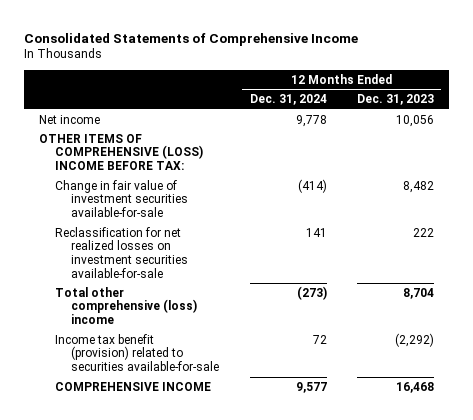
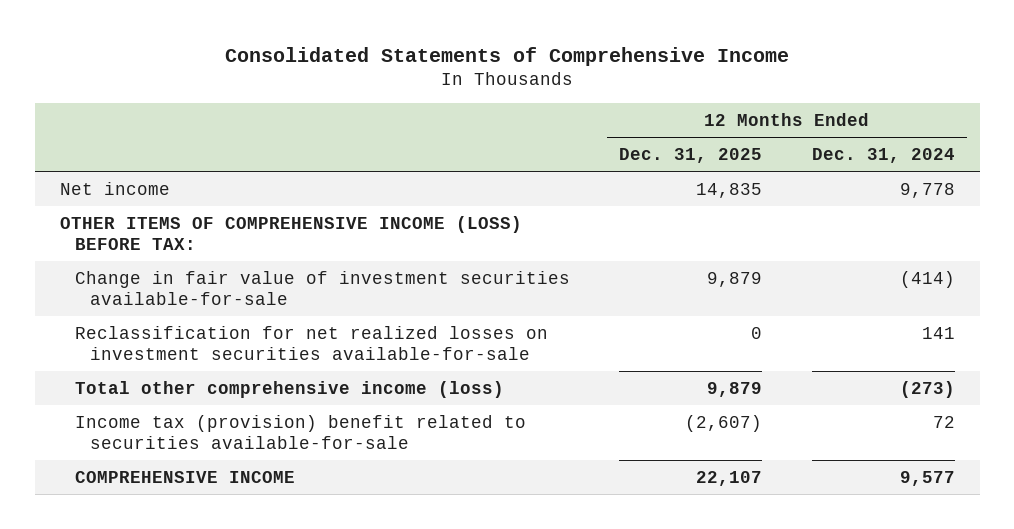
- | 12 Months Ended Dec. 31, 2024 | 12 Months Ended Dec. 31, 2023
+ | 12 Months Ended Dec. 31, 2025 | 12 Months Ended Dec. 31, 2024
- OTHER ITEMS OF COMPREHENSIVE (LOSS) INCOME BEFORE TAX:
+ OTHER ITEMS OF COMPREHENSIVE INCOME (LOSS) BEFORE TAX:
- Total other comprehensive (loss) income | (273) | 8,704
- Income tax benefit (provision) related to securities available-for-sale | 72 | (2,292)
+ Total other comprehensive income (loss) | 9,879 | (273)
+ Income tax (provision) benefit related to securities available-for-sale | (2,607) | 72

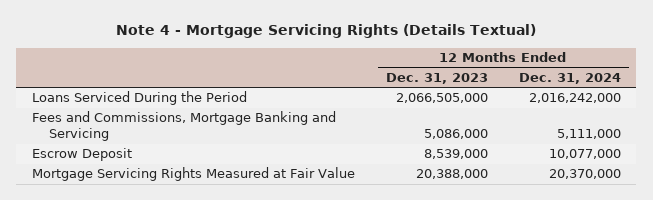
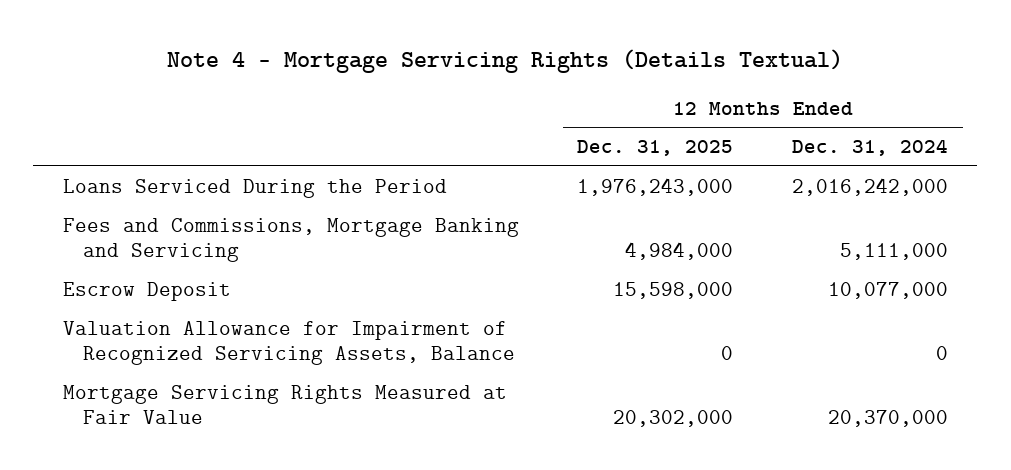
- | 12 Months Ended Dec. 31, 2023 | 12 Months Ended Dec. 31, 2024
+ | 12 Months Ended Dec. 31, 2025 | 12 Months Ended Dec. 31, 2024
+ Valuation Allowance for Impairment of Recognized Servicing Assets, Balance | 0 | 0

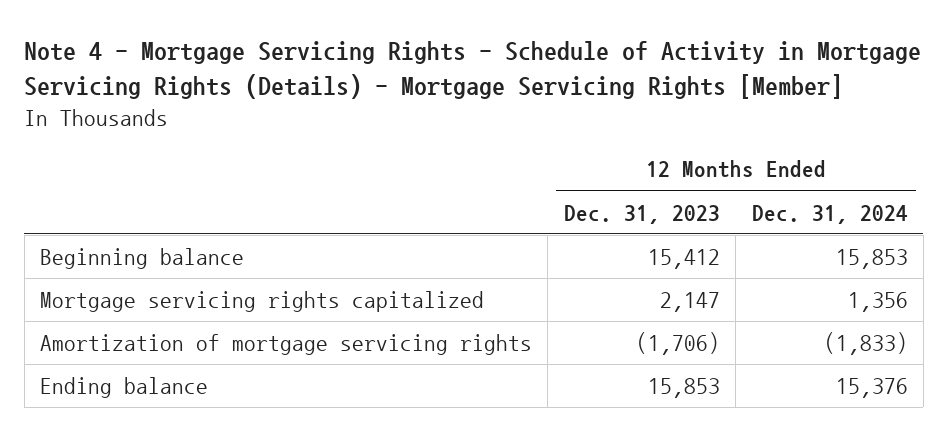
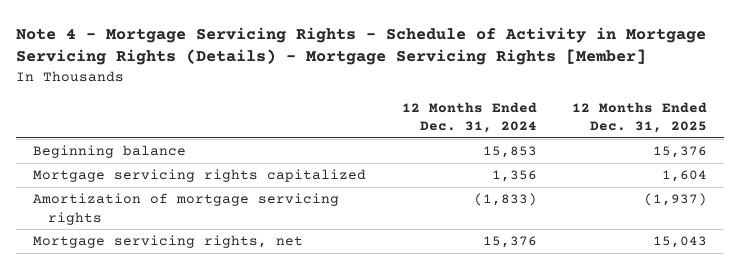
- | 12 Months Ended Dec. 31, 2023 | 12 Months Ended Dec. 31, 2024
+ | 12 Months Ended Dec. 31, 2024 | 12 Months Ended Dec. 31, 2025
- Ending balance | 15,853 | 15,376
+ Mortgage servicing rights, net | 15,376 | 15,043

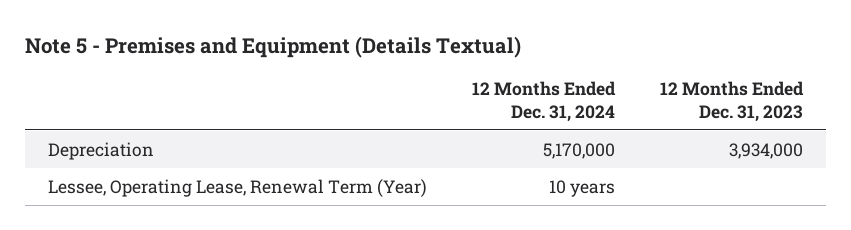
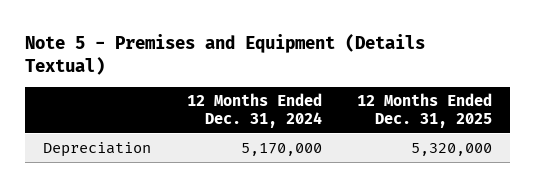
- | 12 Months Ended Dec. 31, 2024 | 12 Months Ended Dec. 31, 2023
+ | 12 Months Ended Dec. 31, 2024 | 12 Months Ended Dec. 31, 2025
- Lessee, Operating Lease, Renewal Term (Year) | 10 years |

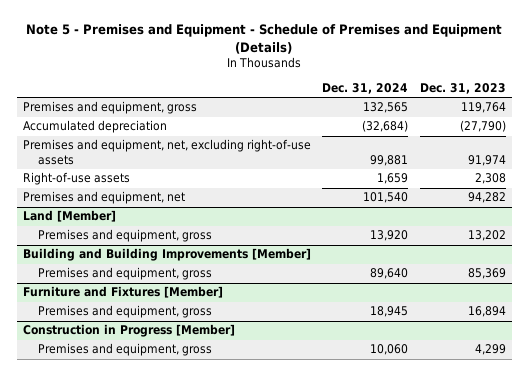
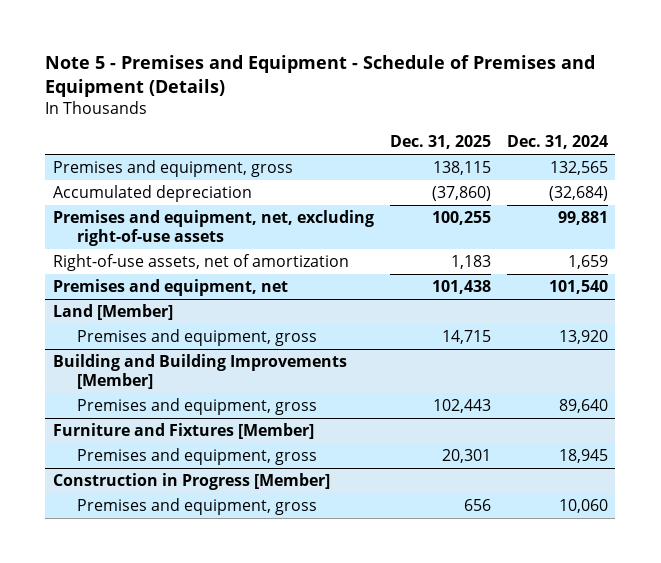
- | Dec. 31, 2024 | Dec. 31, 2023
+ | Dec. 31, 2025 | Dec. 31, 2024
- Right-of-use assets | 1,659 | 2,308
+ Right-of-use assets, net of amortization | 1,183 | 1,659

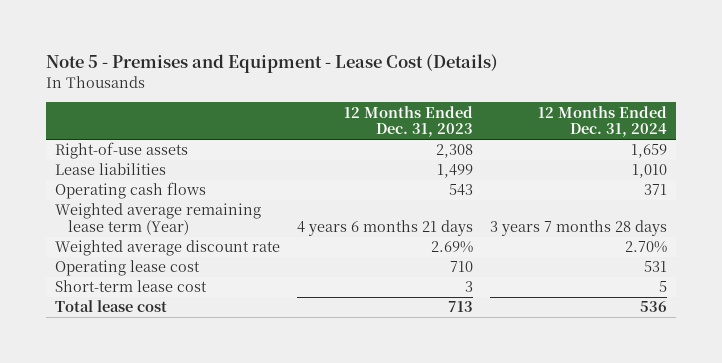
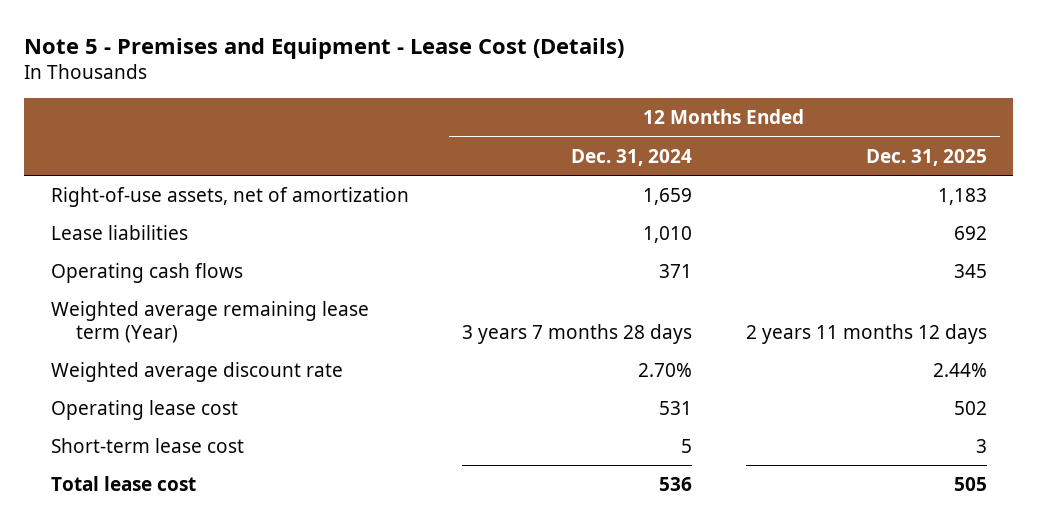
- | 12 Months Ended Dec. 31, 2023 | 12 Months Ended Dec. 31, 2024
+ | 12 Months Ended Dec. 31, 2024 | 12 Months Ended Dec. 31, 2025
- Right-of-use assets | 2,308 | 1,659
+ Right-of-use assets, net of amortization | 1,659 | 1,183

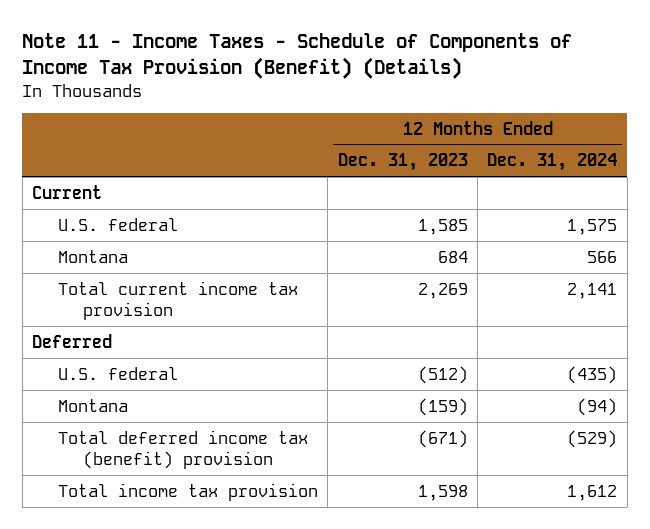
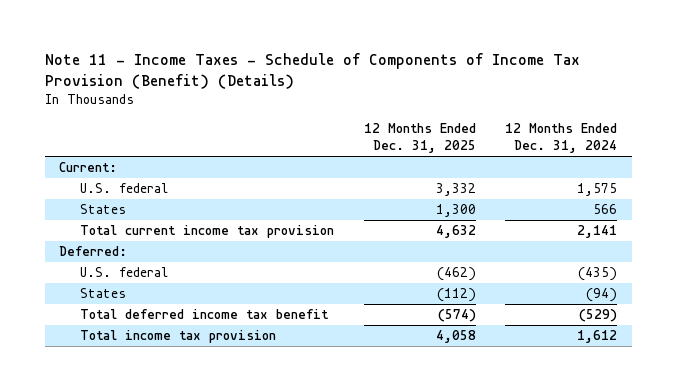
- | 12 Months Ended Dec. 31, 2023 | 12 Months Ended Dec. 31, 2024
+ | 12 Months Ended Dec. 31, 2025 | 12 Months Ended Dec. 31, 2024
- Current
+ Current:
- Montana | 684 | 566
+ States | 1,300 | 566
- Deferred
+ Deferred:
- Montana | (159) | (94)
- Total deferred income tax (benefit) provision | (671) | (529)
+ States | (112) | (94)
+ Total deferred income tax benefit | (574) | (529)

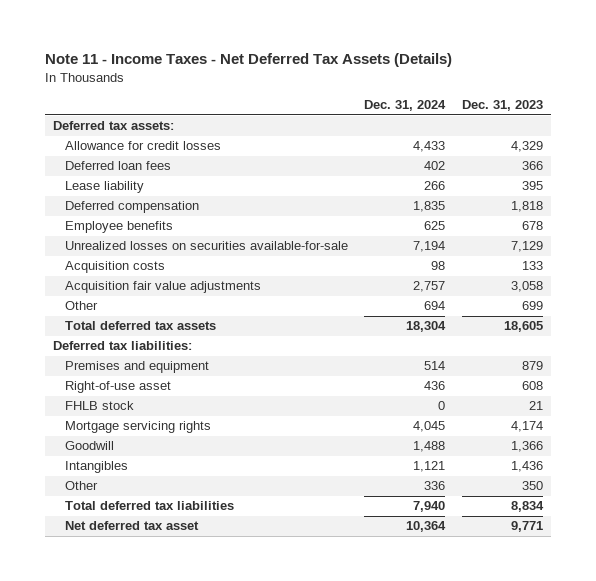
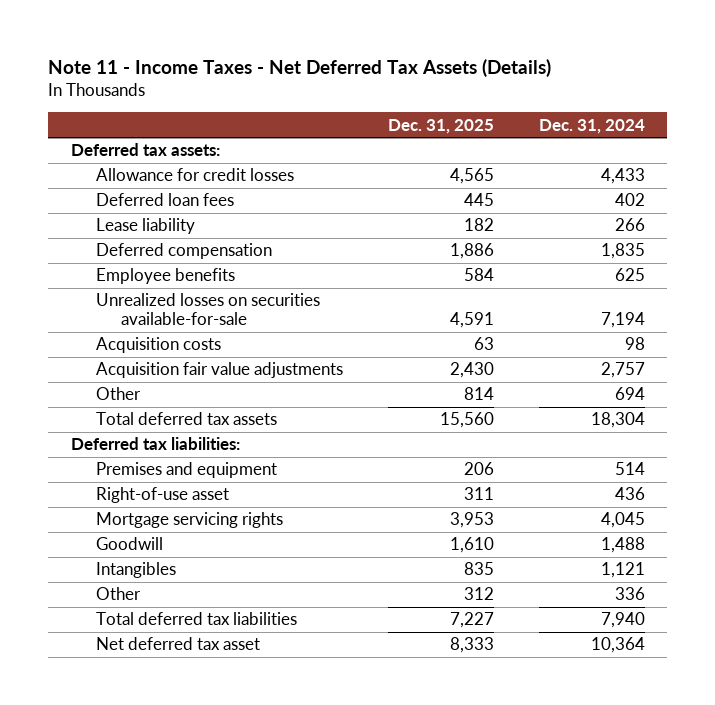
- | Dec. 31, 2024 | Dec. 31, 2023
+ | Dec. 31, 2025 | Dec. 31, 2024
- FHLB stock | 0 | 21

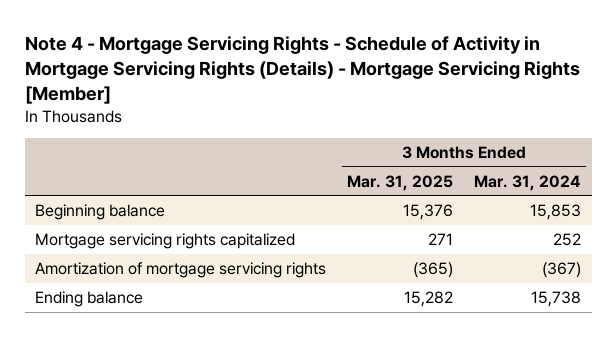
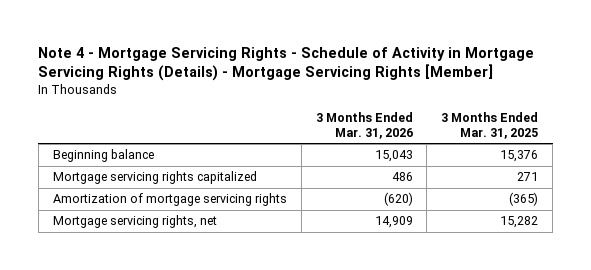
- | 3 Months Ended Mar. 31, 2025 | 3 Months Ended Mar. 31, 2024
+ | 3 Months Ended Mar. 31, 2026 | 3 Months Ended Mar. 31, 2025
- Ending balance | 15,282 | 15,738
+ Mortgage servicing rights, net | 14,909 | 15,282

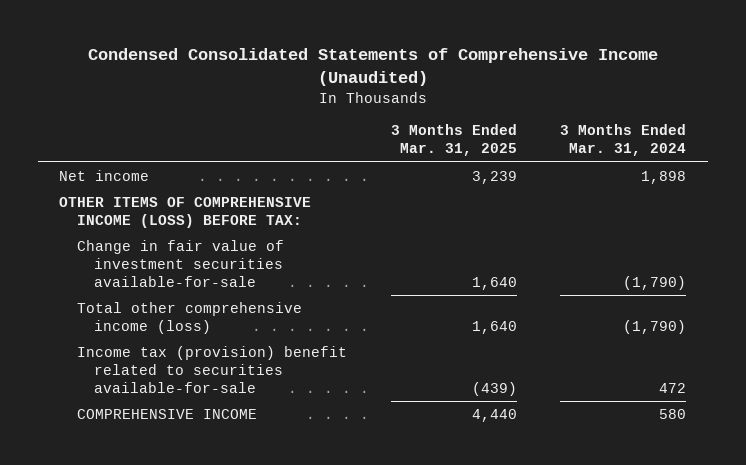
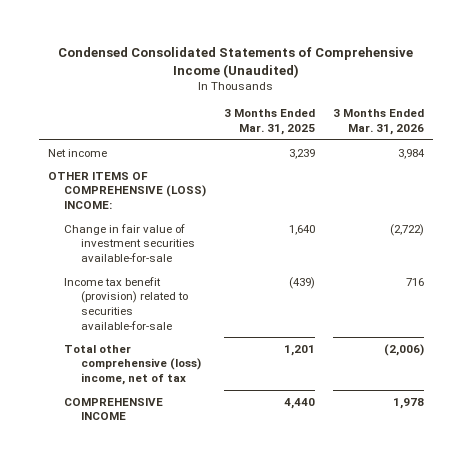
- | 3 Months Ended Mar. 31, 2025 | 3 Months Ended Mar. 31, 2024
+ | 3 Months Ended Mar. 31, 2025 | 3 Months Ended Mar. 31, 2026
- OTHER ITEMS OF COMPREHENSIVE INCOME (LOSS) BEFORE TAX:
+ OTHER ITEMS OF COMPREHENSIVE (LOSS) INCOME:
- Total other comprehensive income (loss) | 1,640 | (1,790)
- Income tax (provision) benefit related to securities available-for-sale | (439) | 472
+ Income tax benefit (provision) related to securities available-for-sale | (439) | 716
+ Total other comprehensive (loss) income, net of tax | 1,201 | (2,006)

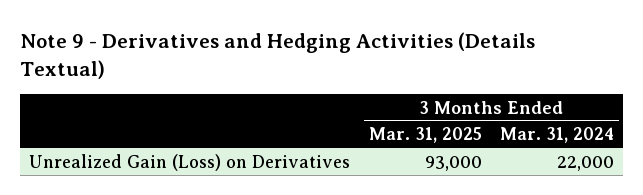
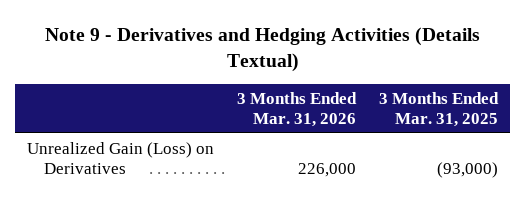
- | 3 Months Ended Mar. 31, 2025 | 3 Months Ended Mar. 31, 2024
+ | 3 Months Ended Mar. 31, 2026 | 3 Months Ended Mar. 31, 2025
- Unrealized Gain (Loss) on Derivatives | 93,000 | 22,000
+ Unrealized Gain (Loss) on Derivatives | 226,000 | (93,000)

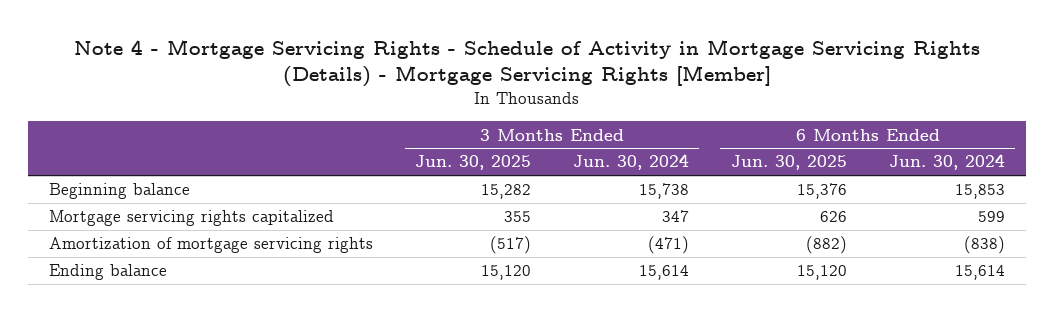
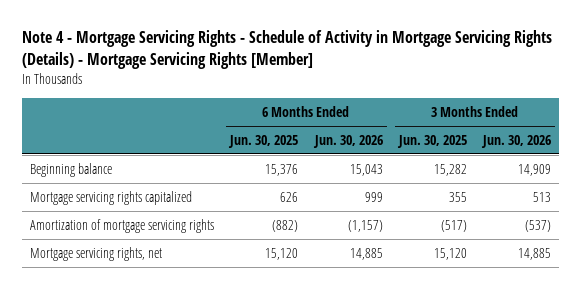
- | 3 Months Ended Jun. 30, 2025 | 3 Months Ended Jun. 30, 2024 | 6 Months Ended Jun. 30, 2025 | 6 Months Ended Jun. 30, 2024
+ | 6 Months Ended Jun. 30, 2025 | 6 Months Ended Jun. 30, 2026 | 3 Months Ended Jun. 30, 2025 | 3 Months Ended Jun. 30, 2026
- Ending balance | 15,120 | 15,614 | 15,120 | 15,614
+ Mortgage servicing rights, net | 15,120 | 14,885 | 15,120 | 14,885

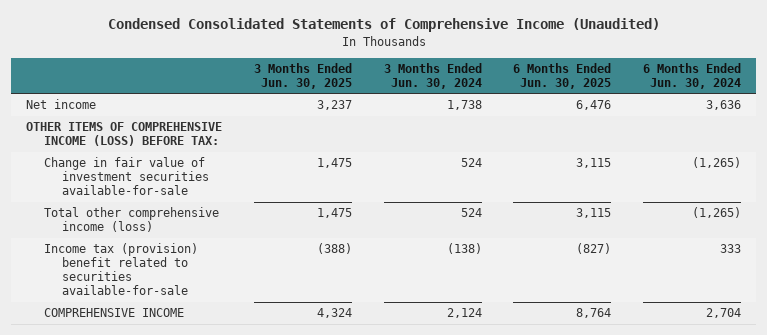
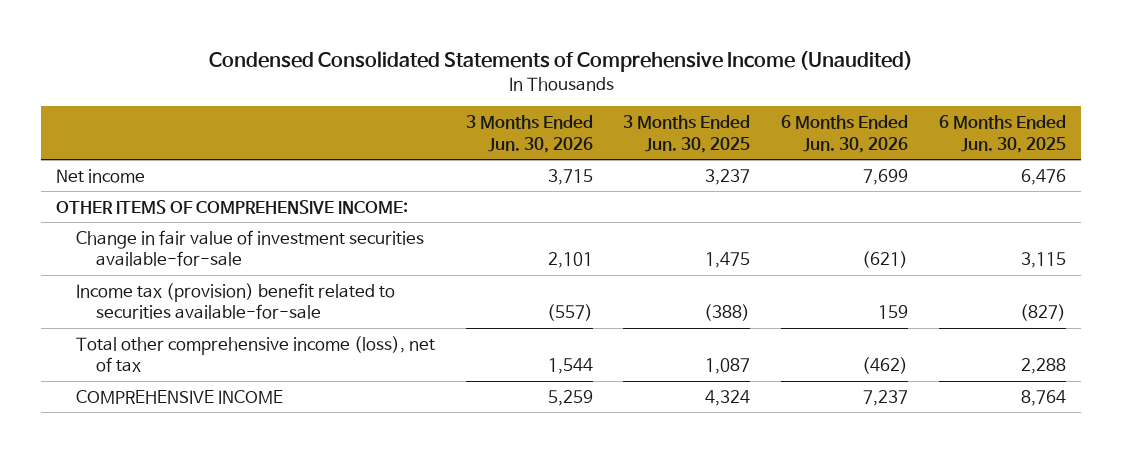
- | 3 Months Ended Jun. 30, 2025 | 3 Months Ended Jun. 30, 2024 | 6 Months Ended Jun. 30, 2025 | 6 Months Ended Jun. 30, 2024
+ | 3 Months Ended Jun. 30, 2026 | 3 Months Ended Jun. 30, 2025 | 6 Months Ended Jun. 30, 2026 | 6 Months Ended Jun. 30, 2025
- OTHER ITEMS OF COMPREHENSIVE INCOME (LOSS) BEFORE TAX:
+ OTHER ITEMS OF COMPREHENSIVE INCOME:
- Total other comprehensive income (loss) | 1,475 | 524 | 3,115 | (1,265)
+ Total other comprehensive income (loss), net of tax | 1,544 | 1,087 | (462) | 2,288

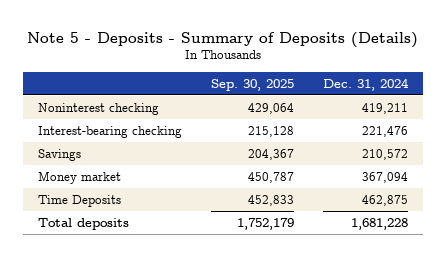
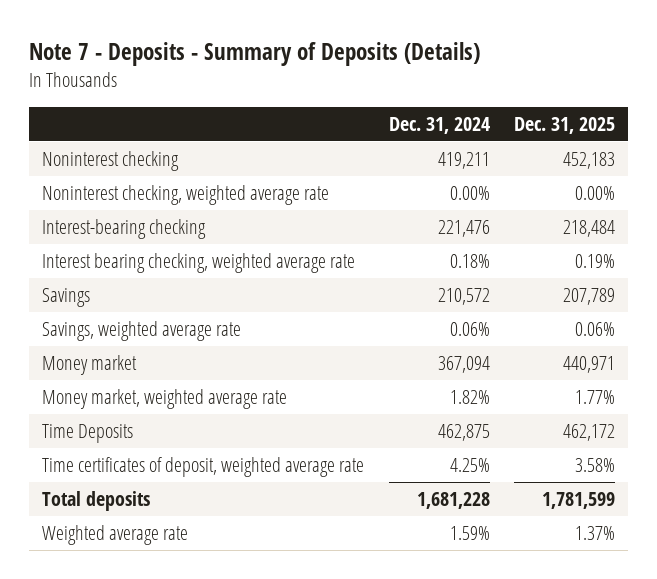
- Note 5 - Deposits - Summary of Deposits (Details)
+ Note 7 - Deposits - Summary of Deposits (Details)
- | Sep. 30, 2025 | Dec. 31, 2024
+ | Dec. 31, 2024 | Dec. 31, 2025
+ Noninterest checking, weighted average rate | 0.00% | 0.00%
+ Interest bearing checking, weighted average rate | 0.18% | 0.19%
+ Savings, weighted average rate | 0.06% | 0.06%
+ Money market, weighted average rate | 1.82% | 1.77%
+ Time certificates of deposit, weighted average rate | 4.25% | 3.58%
+ Weighted average rate | 1.59% | 1.37%

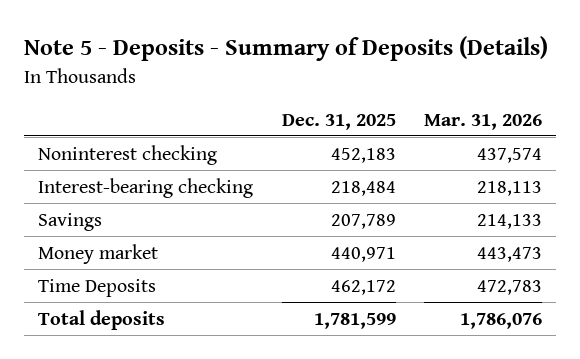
- Note 7 - Deposits - Summary of Deposits (Details)
+ Note 5 - Deposits - Summary of Deposits (Details)
- | Dec. 31, 2024 | Dec. 31, 2025
+ | Dec. 31, 2025 | Mar. 31, 2026
- Noninterest checking, weighted average rate | 0.00% | 0.00%
- Interest bearing checking, weighted average rate | 0.18% | 0.19%
- Savings, weighted average rate | 0.06% | 0.06%
- Money market, weighted average rate | 1.82% | 1.77%
- Time certificates of deposit, weighted average rate | 4.25% | 3.58%
- Weighted average rate | 1.59% | 1.37%

